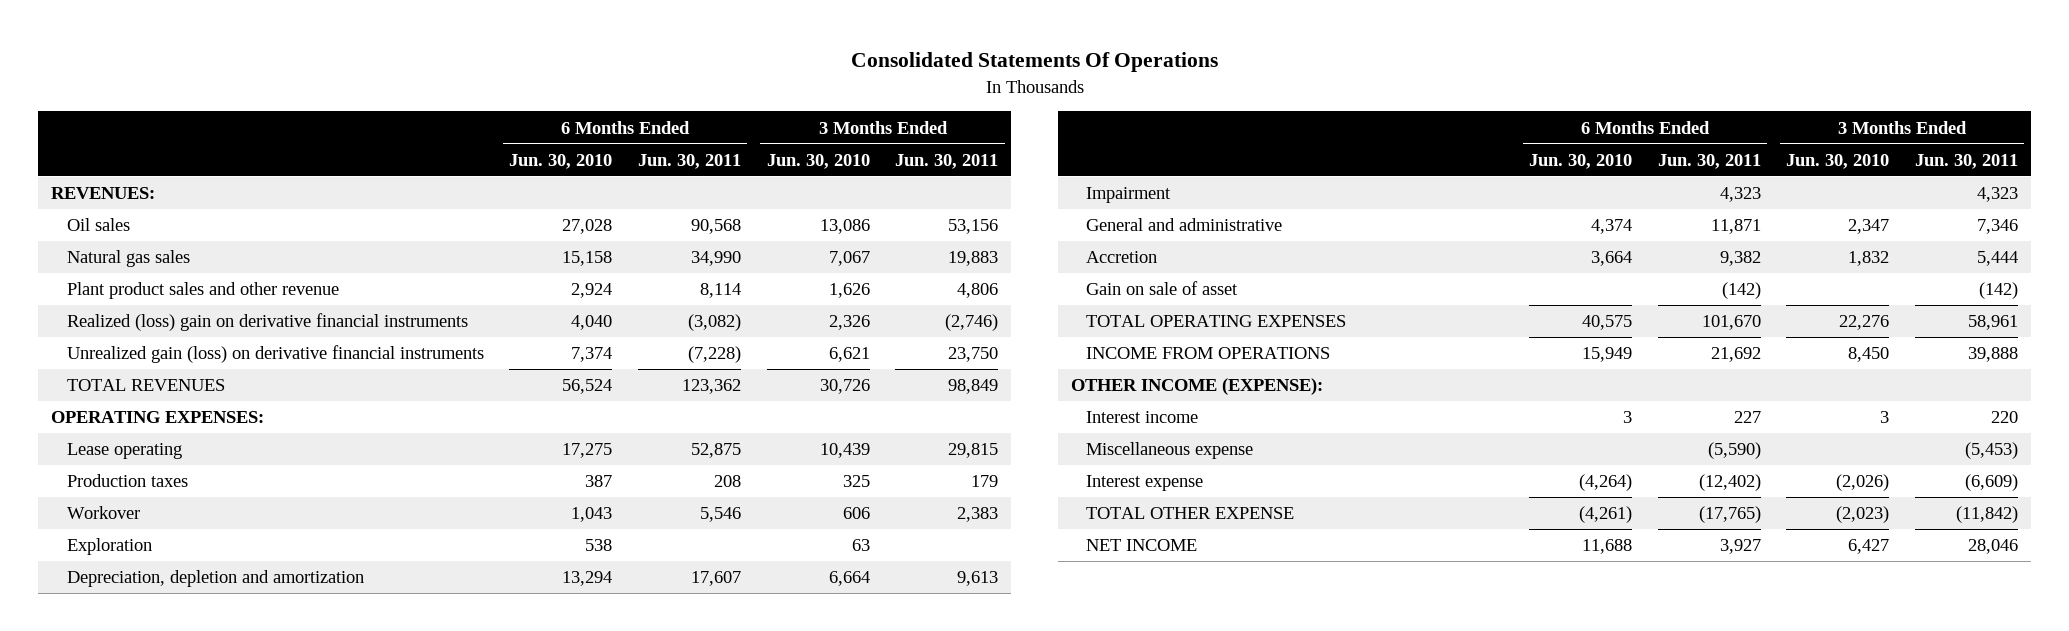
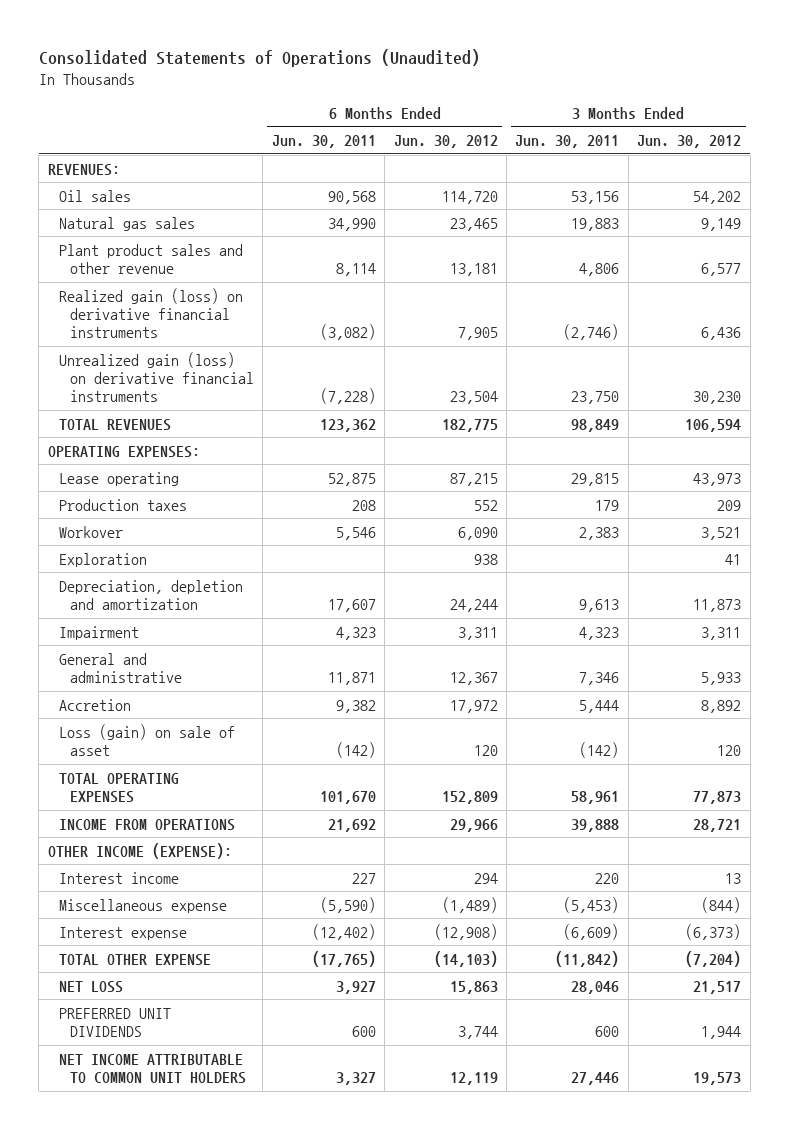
- Consolidated Statements Of Operations
+ Consolidated Statements of Operations (Unaudited)
- | 6 Months Ended Jun. 30, 2010 | 6 Months Ended Jun. 30, 2011 | 3 Months Ended Jun. 30, 2010 | 3 Months Ended Jun. 30, 2011
+ | 6 Months Ended Jun. 30, 2011 | 6 Months Ended Jun. 30, 2012 | 3 Months Ended Jun. 30, 2011 | 3 Months Ended Jun. 30, 2012
- Realized (loss) gain on derivative financial instruments | 4,040 | (3,082) | 2,326 | (2,746)
+ Realized gain (loss) on derivative financial instruments | (3,082) | 7,905 | (2,746) | 6,436
- Gain on sale of asset | | (142) | | (142)
+ Loss (gain) on sale of asset | (142) | 120 | (142) | 120
- NET INCOME | 11,688 | 3,927 | 6,427 | 28,046
+ NET LOSS | 3,927 | 15,863 | 28,046 | 21,517
+ PREFERRED UNIT DIVIDENDS | 600 | 3,744 | 600 | 1,944
+ NET INCOME ATTRIBUTABLE TO COMMON UNIT HOLDERS | 3,327 | 12,119 | 27,446 | 19,573

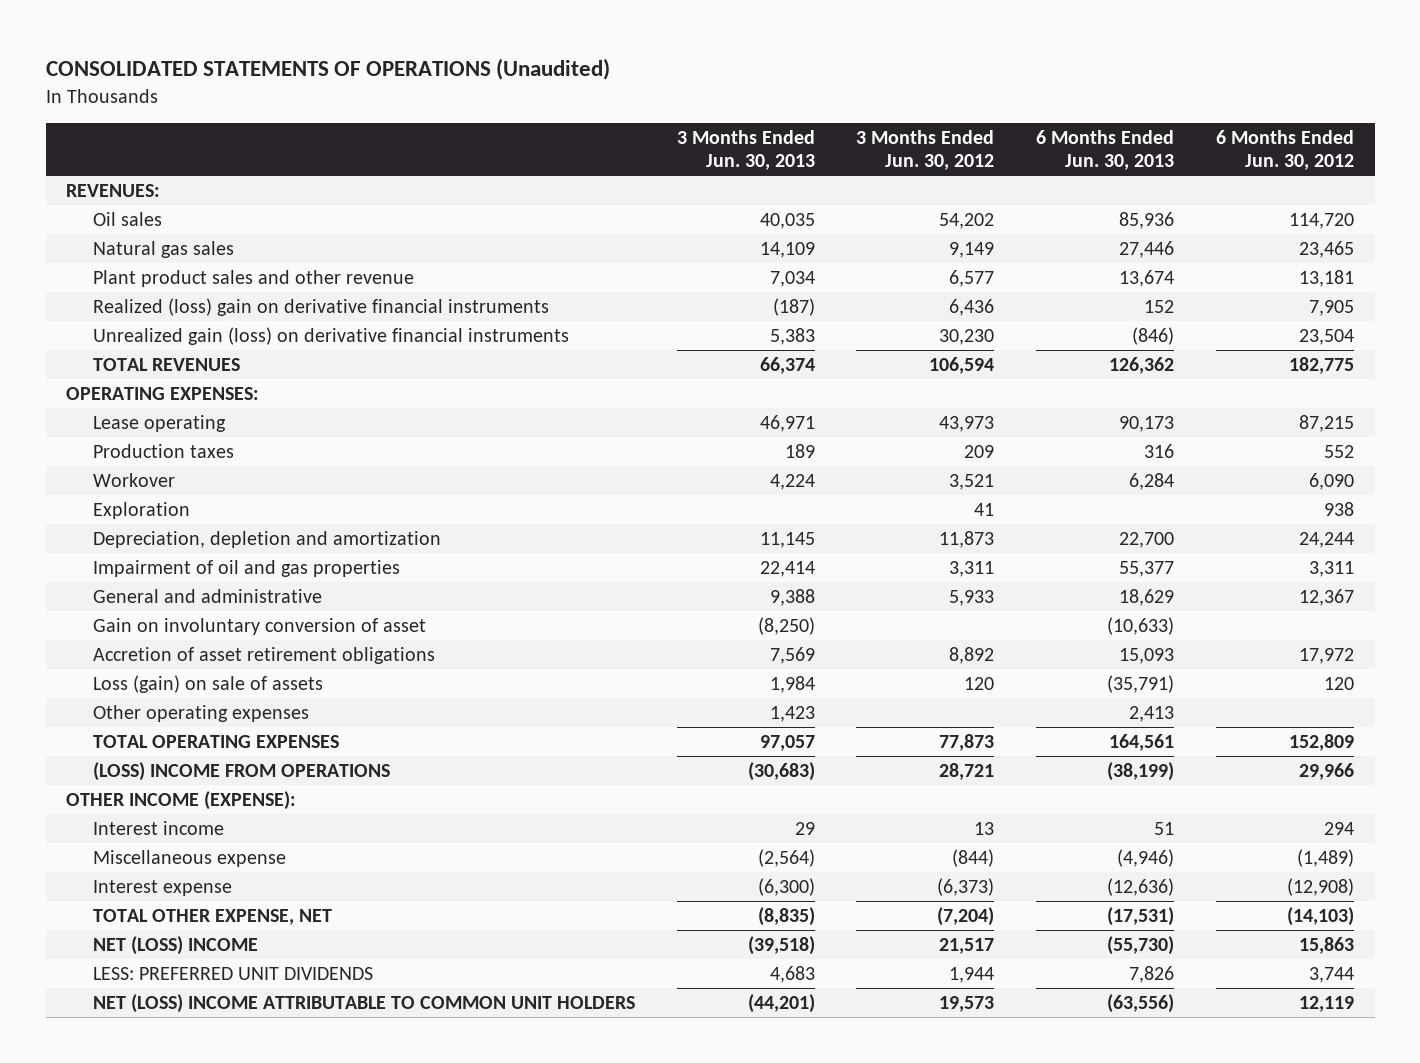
- Consolidated Statements of Operations (Unaudited)
+ CONSOLIDATED STATEMENTS OF OPERATIONS (Unaudited)
- | 6 Months Ended Jun. 30, 2011 | 6 Months Ended Jun. 30, 2012 | 3 Months Ended Jun. 30, 2011 | 3 Months Ended Jun. 30, 2012
+ | 3 Months Ended Jun. 30, 2013 | 3 Months Ended Jun. 30, 2012 | 6 Months Ended Jun. 30, 2013 | 6 Months Ended Jun. 30, 2012
- Realized gain (loss) on derivative financial instruments | (3,082) | 7,905 | (2,746) | 6,436
+ Realized (loss) gain on derivative financial instruments | (187) | 6,436 | 152 | 7,905
- Impairment | 4,323 | 3,311 | 4,323 | 3,311
+ Impairment of oil and gas properties | 22,414 | 3,311 | 55,377 | 3,311
- Accretion | 9,382 | 17,972 | 5,444 | 8,892
- Loss (gain) on sale of asset | (142) | 120 | (142) | 120
+ Gain on involuntary conversion of asset | (8,250) | | (10,633) |
+ Accretion of asset retirement obligations | 7,569 | 8,892 | 15,093 | 17,972
+ Loss (gain) on sale of assets | 1,984 | 120 | (35,791) | 120
+ Other operating expenses | 1,423 | | 2,413 |
- INCOME FROM OPERATIONS | 21,692 | 29,966 | 39,888 | 28,721
+ (LOSS) INCOME FROM OPERATIONS | (30,683) | 28,721 | (38,199) | 29,966
- TOTAL OTHER EXPENSE | (17,765) | (14,103) | (11,842) | (7,204)
- NET LOSS | 3,927 | 15,863 | 28,046 | 21,517
- PREFERRED UNIT DIVIDENDS | 600 | 3,744 | 600 | 1,944
- NET INCOME ATTRIBUTABLE TO COMMON UNIT HOLDERS | 3,327 | 12,119 | 27,446 | 19,573
+ TOTAL OTHER EXPENSE, NET | (8,835) | (7,204) | (17,531) | (14,103)
+ NET (LOSS) INCOME | (39,518) | 21,517 | (55,730) | 15,863
+ LESS: PREFERRED UNIT DIVIDENDS | 4,683 | 1,944 | 7,826 | 3,744
+ NET (LOSS) INCOME ATTRIBUTABLE TO COMMON UNIT HOLDERS | (44,201) | 19,573 | (63,556) | 12,119

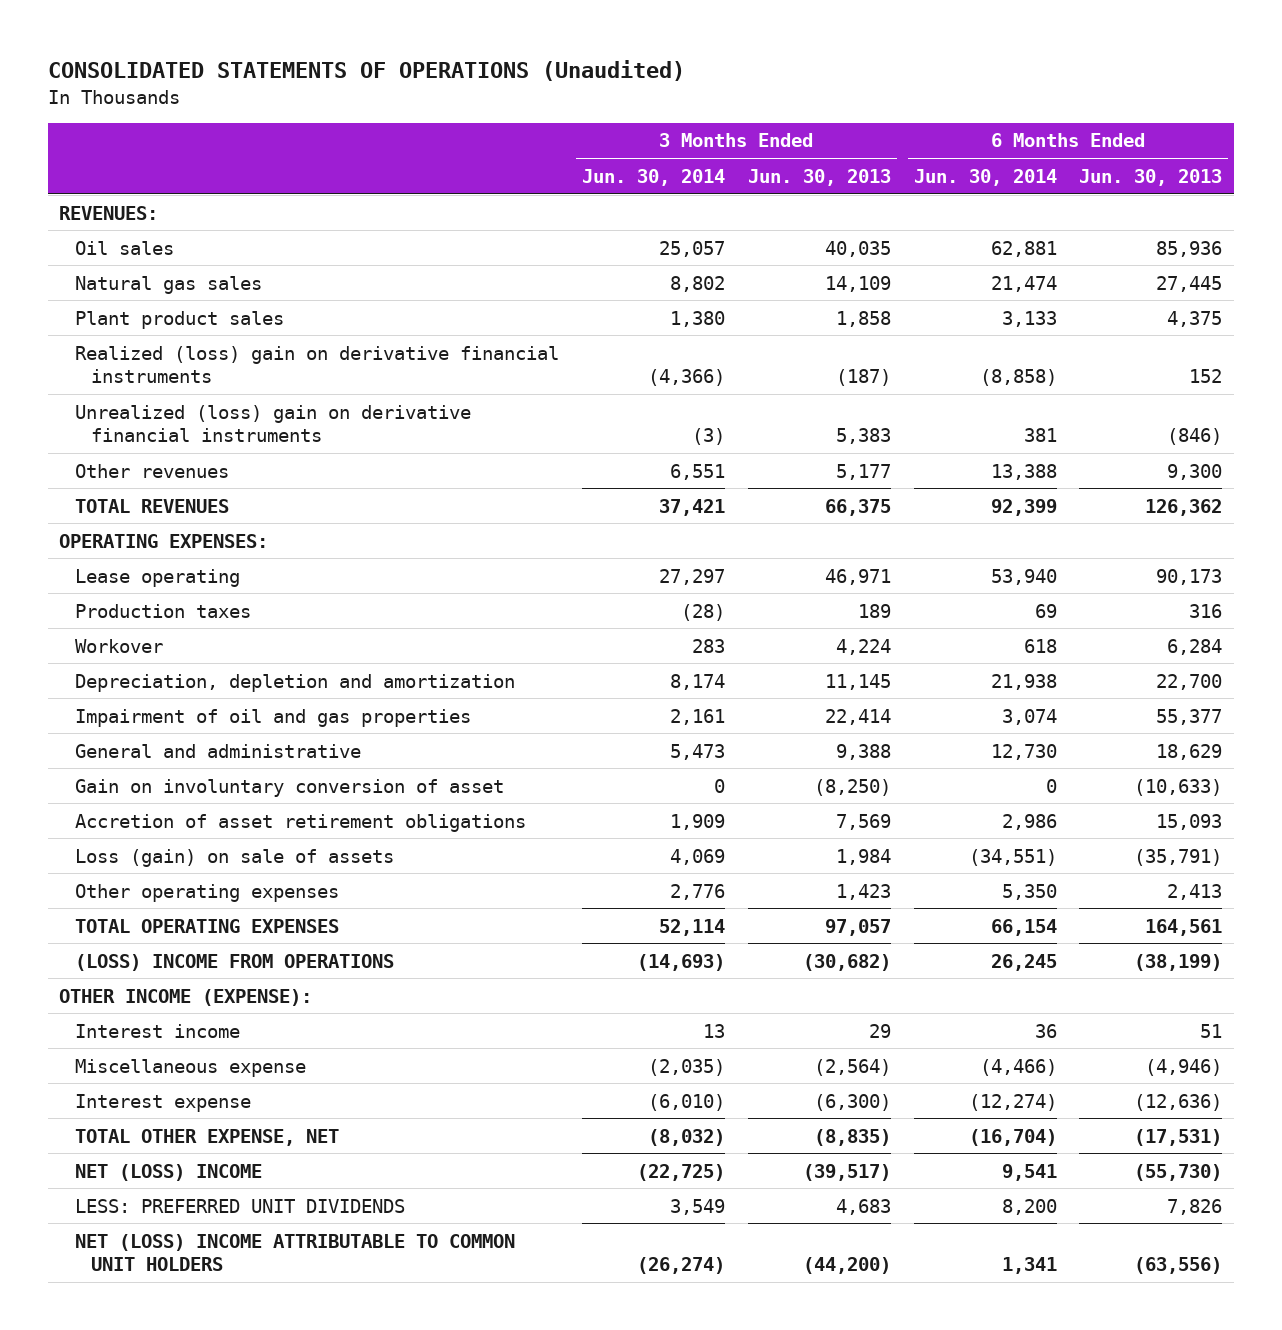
- | 3 Months Ended Jun. 30, 2013 | 3 Months Ended Jun. 30, 2012 | 6 Months Ended Jun. 30, 2013 | 6 Months Ended Jun. 30, 2012
+ | 3 Months Ended Jun. 30, 2014 | 3 Months Ended Jun. 30, 2013 | 6 Months Ended Jun. 30, 2014 | 6 Months Ended Jun. 30, 2013
- Natural gas sales | 14,109 | 9,149 | 27,446 | 23,465
- Plant product sales and other revenue | 7,034 | 6,577 | 13,674 | 13,181
+ Natural gas sales | 8,802 | 14,109 | 21,474 | 27,445
+ Plant product sales | 1,380 | 1,858 | 3,133 | 4,375
- Unrealized gain (loss) on derivative financial instruments | 5,383 | 30,230 | (846) | 23,504
- TOTAL REVENUES | 66,374 | 106,594 | 126,362 | 182,775
+ Unrealized (loss) gain on derivative financial instruments | (3) | 5,383 | 381 | (846)
+ Other revenues | 6,551 | 5,177 | 13,388 | 9,300
+ TOTAL REVENUES | 37,421 | 66,375 | 92,399 | 126,362
- Exploration | | 41 | | 938
- (LOSS) INCOME FROM OPERATIONS | (30,683) | 28,721 | (38,199) | 29,966
+ (LOSS) INCOME FROM OPERATIONS | (14,693) | (30,682) | 26,245 | (38,199)
- NET (LOSS) INCOME | (39,518) | 21,517 | (55,730) | 15,863
+ NET (LOSS) INCOME | (22,725) | (39,517) | 9,541 | (55,730)
- NET (LOSS) INCOME ATTRIBUTABLE TO COMMON UNIT HOLDERS | (44,201) | 19,573 | (63,556) | 12,119
+ NET (LOSS) INCOME ATTRIBUTABLE TO COMMON UNIT HOLDERS | (26,274) | (44,200) | 1,341 | (63,556)

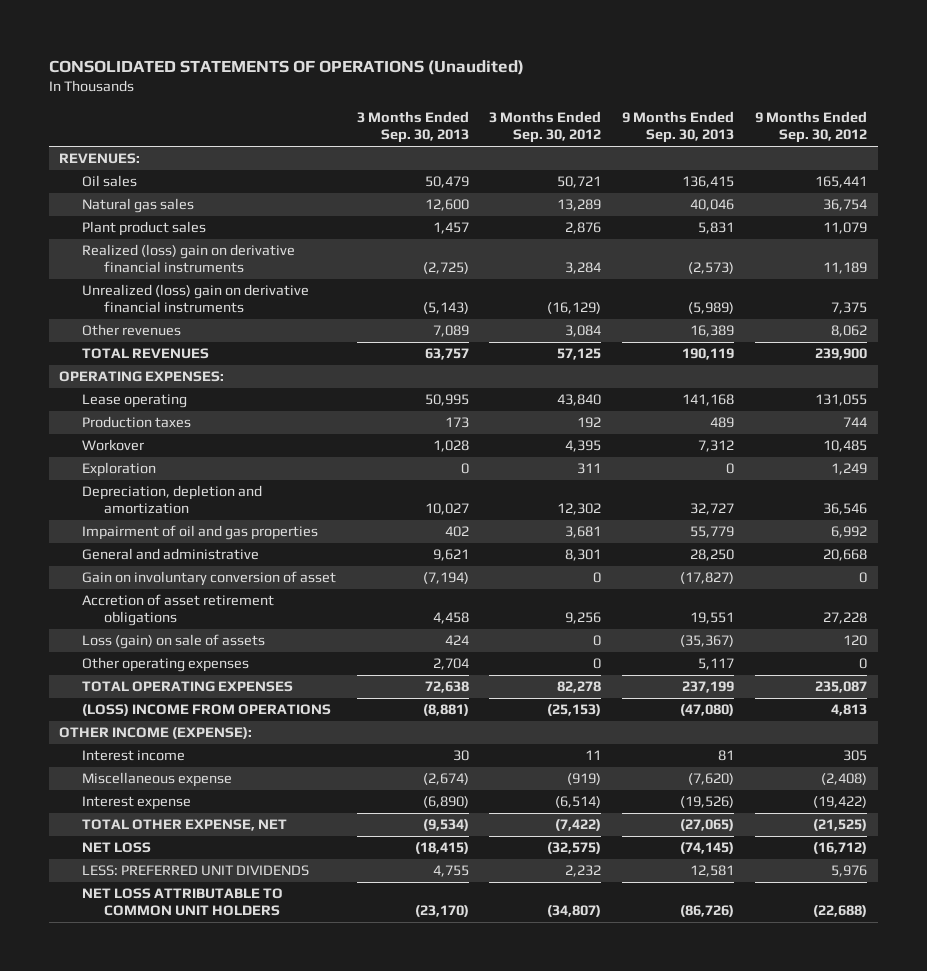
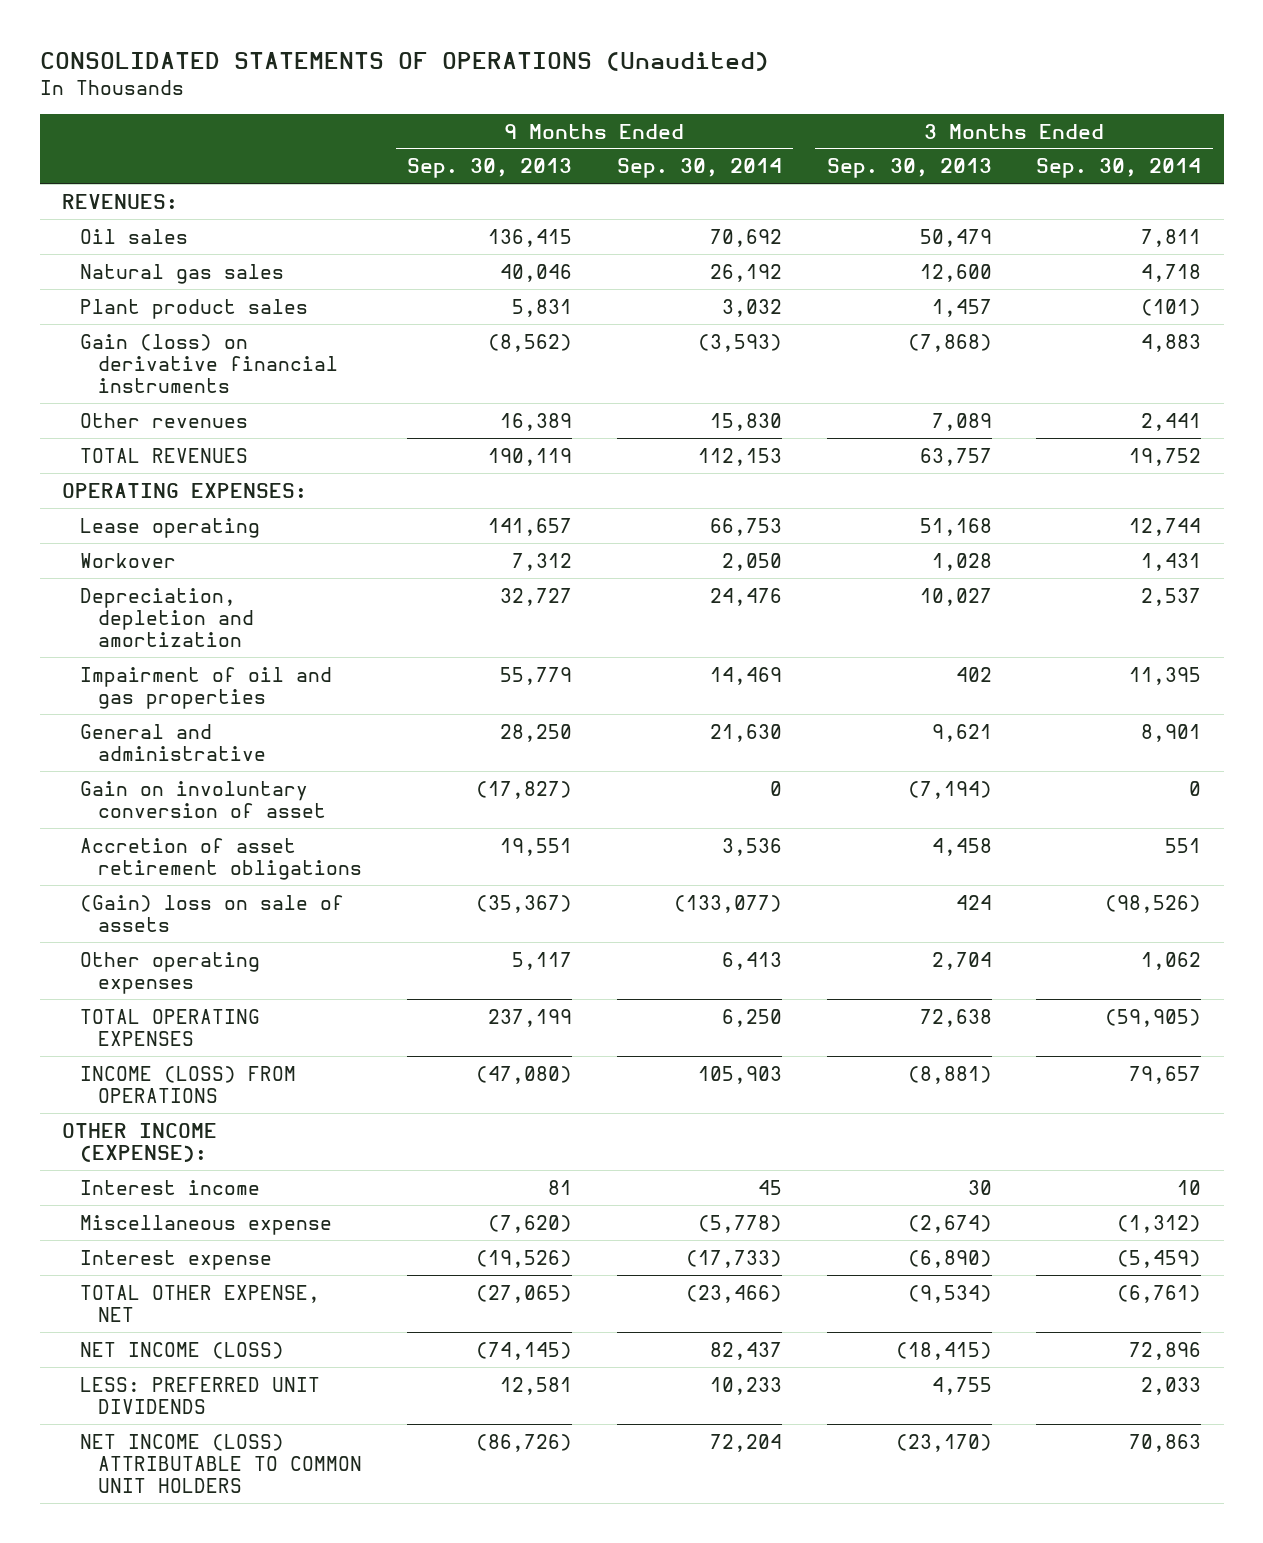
- | 3 Months Ended Sep. 30, 2013 | 3 Months Ended Sep. 30, 2012 | 9 Months Ended Sep. 30, 2013 | 9 Months Ended Sep. 30, 2012
+ | 9 Months Ended Sep. 30, 2013 | 9 Months Ended Sep. 30, 2014 | 3 Months Ended Sep. 30, 2013 | 3 Months Ended Sep. 30, 2014
- Realized (loss) gain on derivative financial instruments | (2,725) | 3,284 | (2,573) | 11,189
- Unrealized (loss) gain on derivative financial instruments | (5,143) | (16,129) | (5,989) | 7,375
+ Gain (loss) on derivative financial instruments | (8,562) | (3,593) | (7,868) | 4,883
- Lease operating | 50,995 | 43,840 | 141,168 | 131,055
- Production taxes | 173 | 192 | 489 | 744
+ Lease operating | 141,657 | 66,753 | 51,168 | 12,744
- Exploration | 0 | 311 | 0 | 1,249
- Loss (gain) on sale of assets | 424 | 0 | (35,367) | 120
+ (Gain) loss on sale of assets | (35,367) | (133,077) | 424 | (98,526)
- (LOSS) INCOME FROM OPERATIONS | (8,881) | (25,153) | (47,080) | 4,813
+ INCOME (LOSS) FROM OPERATIONS | (47,080) | 105,903 | (8,881) | 79,657
- NET LOSS | (18,415) | (32,575) | (74,145) | (16,712)
+ NET INCOME (LOSS) | (74,145) | 82,437 | (18,415) | 72,896
- NET LOSS ATTRIBUTABLE TO COMMON UNIT HOLDERS | (23,170) | (34,807) | (86,726) | (22,688)
+ NET INCOME (LOSS) ATTRIBUTABLE TO COMMON UNIT HOLDERS | (86,726) | 72,204 | (23,170) | 70,863

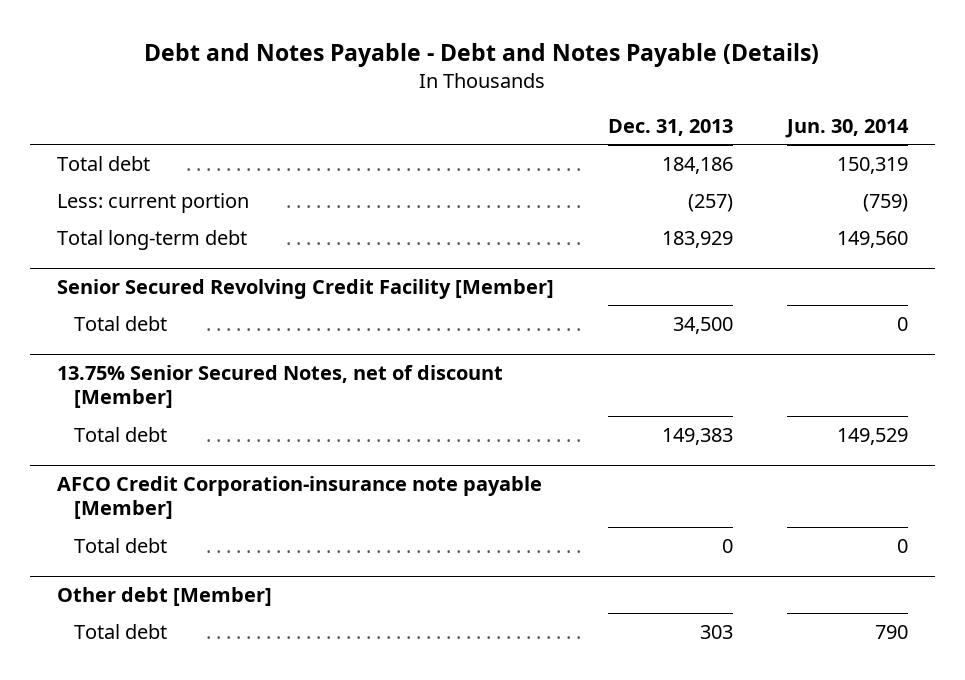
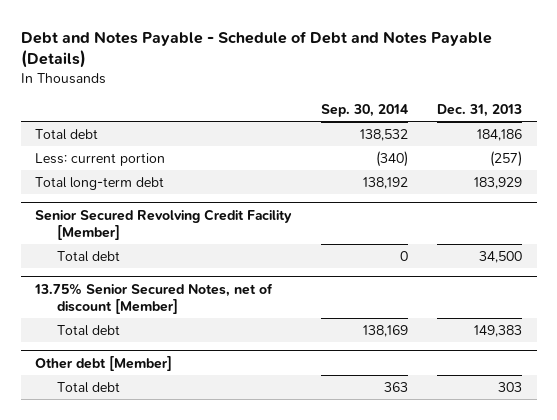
- Debt and Notes Payable - Debt and Notes Payable (Details)
+ Debt and Notes Payable - Schedule of Debt and Notes Payable (Details)
- | Dec. 31, 2013 | Jun. 30, 2014
+ | Sep. 30, 2014 | Dec. 31, 2013
- AFCO Credit Corporation-insurance note payable [Member]
- Total debt | 0 | 0

